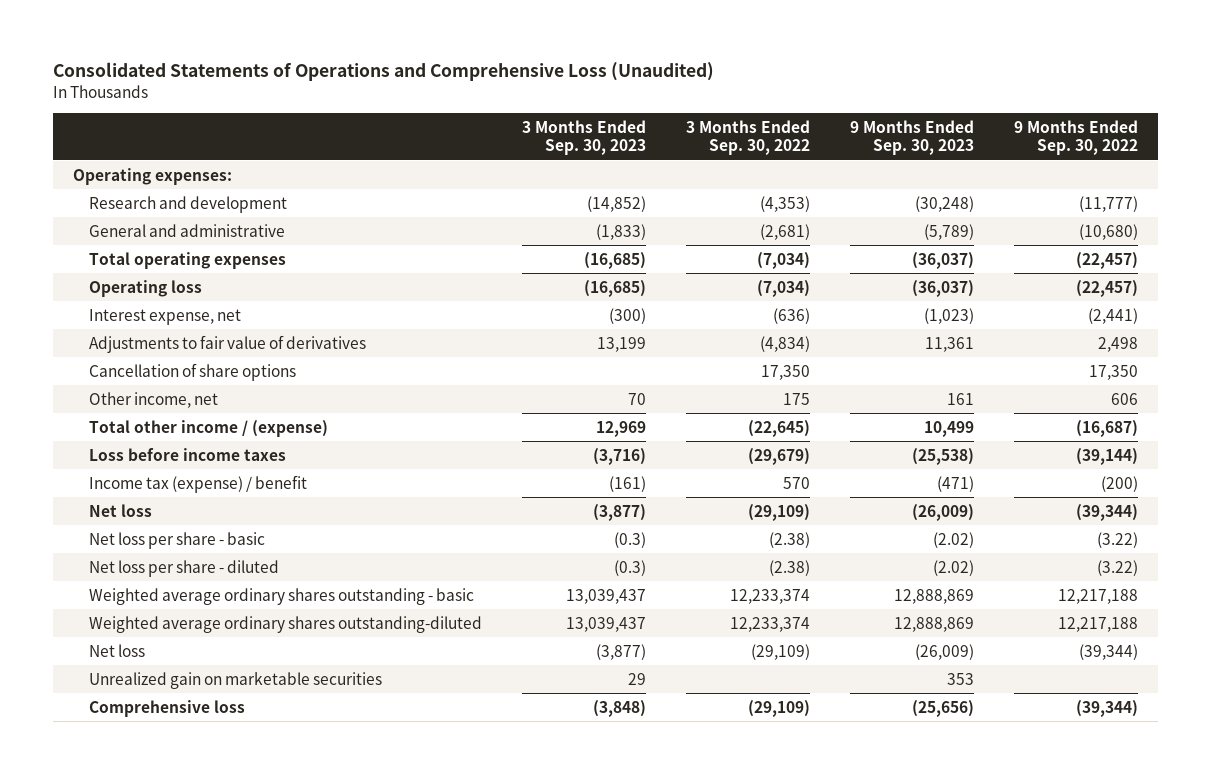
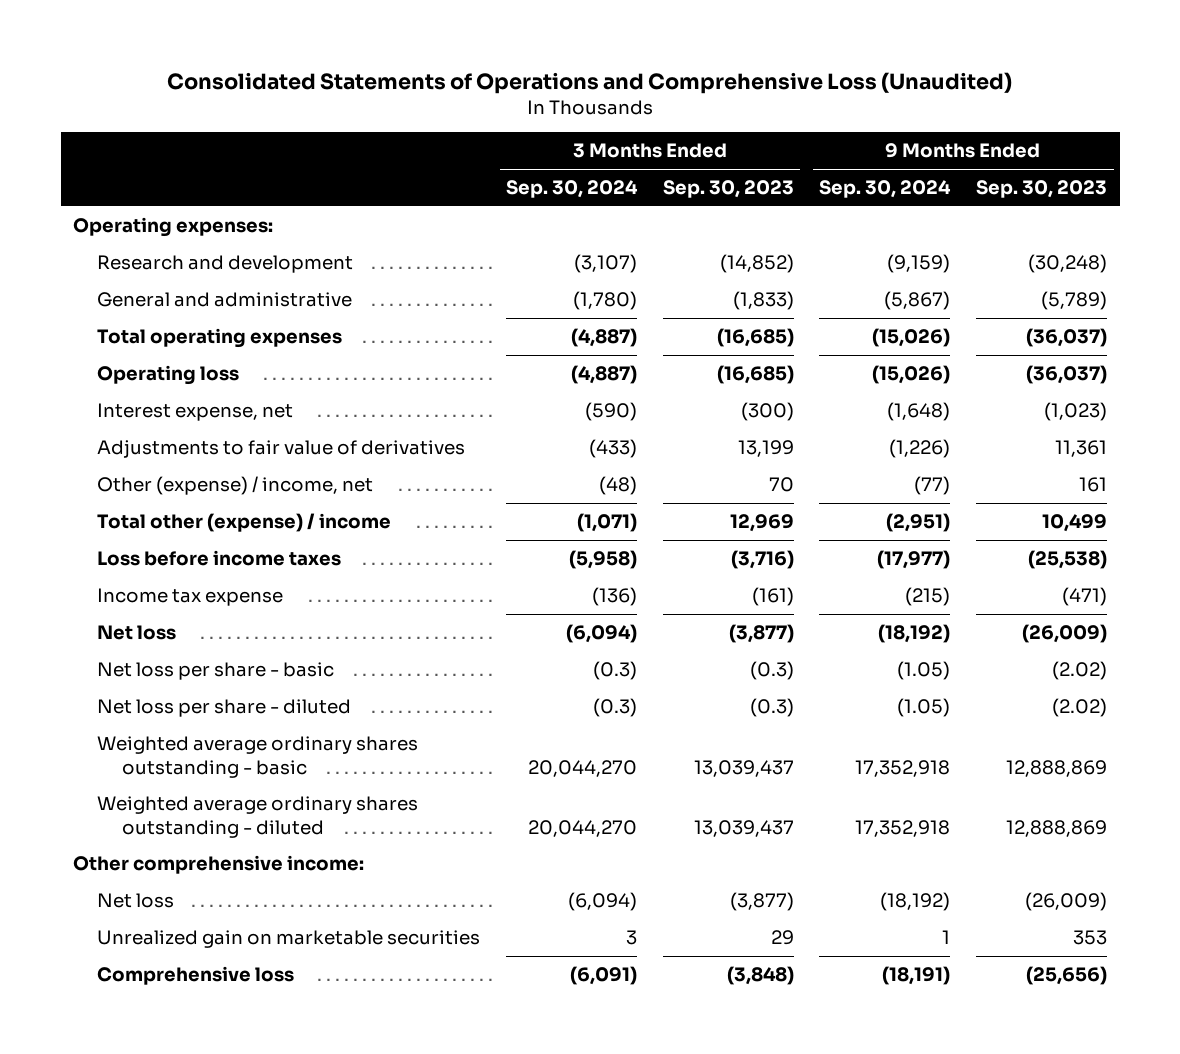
- | 3 Months Ended Sep. 30, 2023 | 3 Months Ended Sep. 30, 2022 | 9 Months Ended Sep. 30, 2023 | 9 Months Ended Sep. 30, 2022
+ | 3 Months Ended Sep. 30, 2024 | 3 Months Ended Sep. 30, 2023 | 9 Months Ended Sep. 30, 2024 | 9 Months Ended Sep. 30, 2023
- Cancellation of share options | | 17,350 | | 17,350
- Other income, net | 70 | 175 | 161 | 606
- Total other income / (expense) | 12,969 | (22,645) | 10,499 | (16,687)
+ Other (expense) / income, net | (48) | 70 | (77) | 161
+ Total other (expense) / income | (1,071) | 12,969 | (2,951) | 10,499
- Income tax (expense) / benefit | (161) | 570 | (471) | (200)
+ Income tax expense | (136) | (161) | (215) | (471)
- Weighted average ordinary shares outstanding-diluted | 13,039,437 | 12,233,374 | 12,888,869 | 12,217,188
+ Weighted average ordinary shares outstanding - diluted | 20,044,270 | 13,039,437 | 17,352,918 | 12,888,869
+ Other comprehensive income:

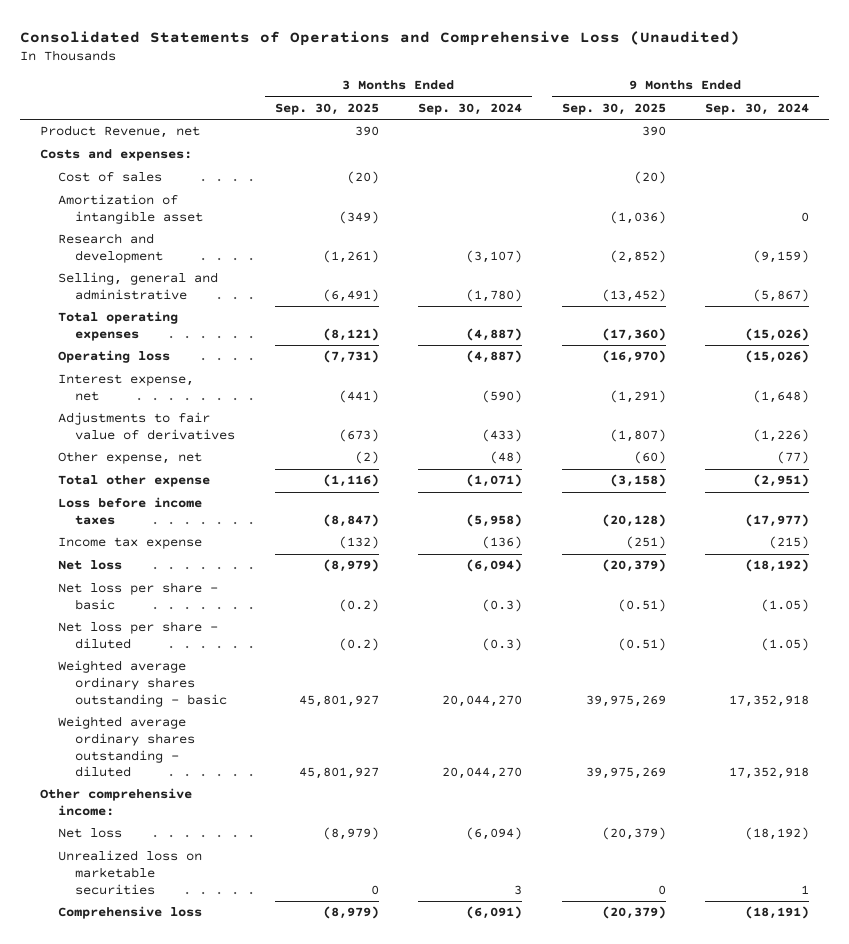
- | 3 Months Ended Sep. 30, 2024 | 3 Months Ended Sep. 30, 2023 | 9 Months Ended Sep. 30, 2024 | 9 Months Ended Sep. 30, 2023
+ | 3 Months Ended Sep. 30, 2025 | 3 Months Ended Sep. 30, 2024 | 9 Months Ended Sep. 30, 2025 | 9 Months Ended Sep. 30, 2024
- Operating expenses:
+ Product Revenue, net | 390 | | 390 |
+ Costs and expenses:
+ Cost of sales | (20) | | (20) |
+ Amortization of intangible asset | (349) | | (1,036) | 0
- General and administrative | (1,780) | (1,833) | (5,867) | (5,789)
+ Selling, general and administrative | (6,491) | (1,780) | (13,452) | (5,867)
- Other (expense) / income, net | (48) | 70 | (77) | 161
- Total other (expense) / income | (1,071) | 12,969 | (2,951) | 10,499
+ Other expense, net | (2) | (48) | (60) | (77)
+ Total other expense | (1,116) | (1,071) | (3,158) | (2,951)
- Unrealized gain on marketable securities | 3 | 29 | 1 | 353
+ Unrealized loss on marketable securities | 0 | 3 | 0 | 1

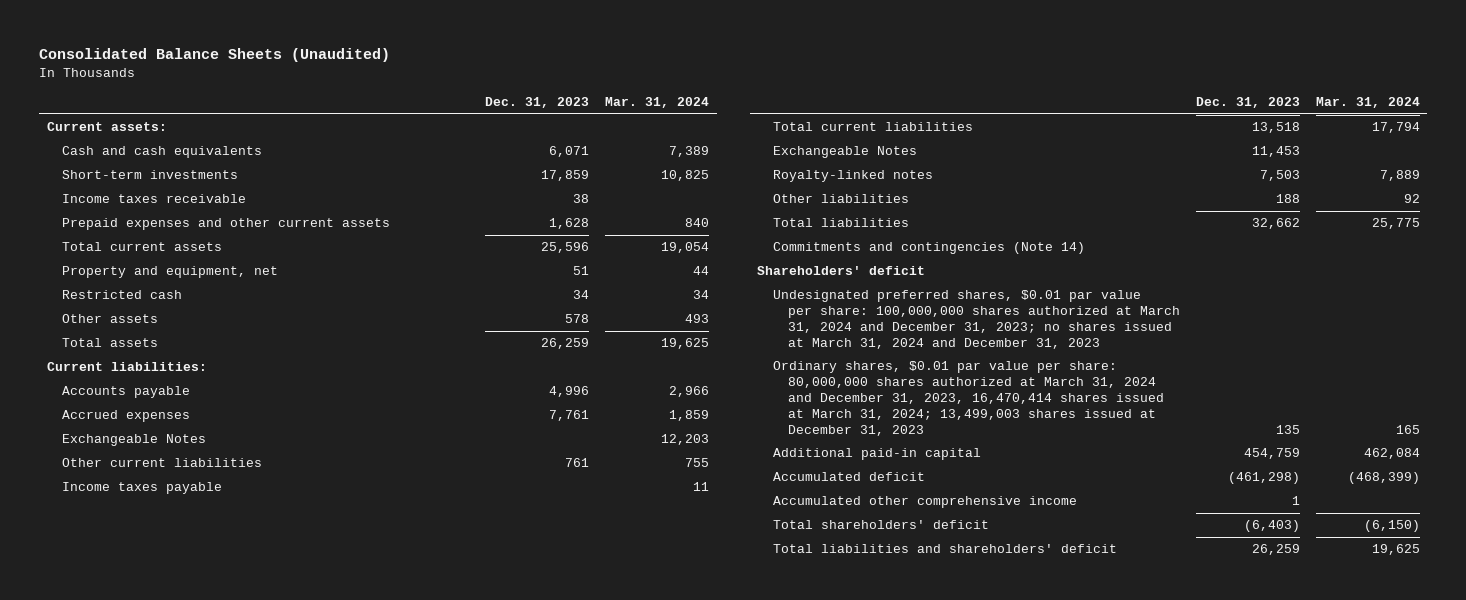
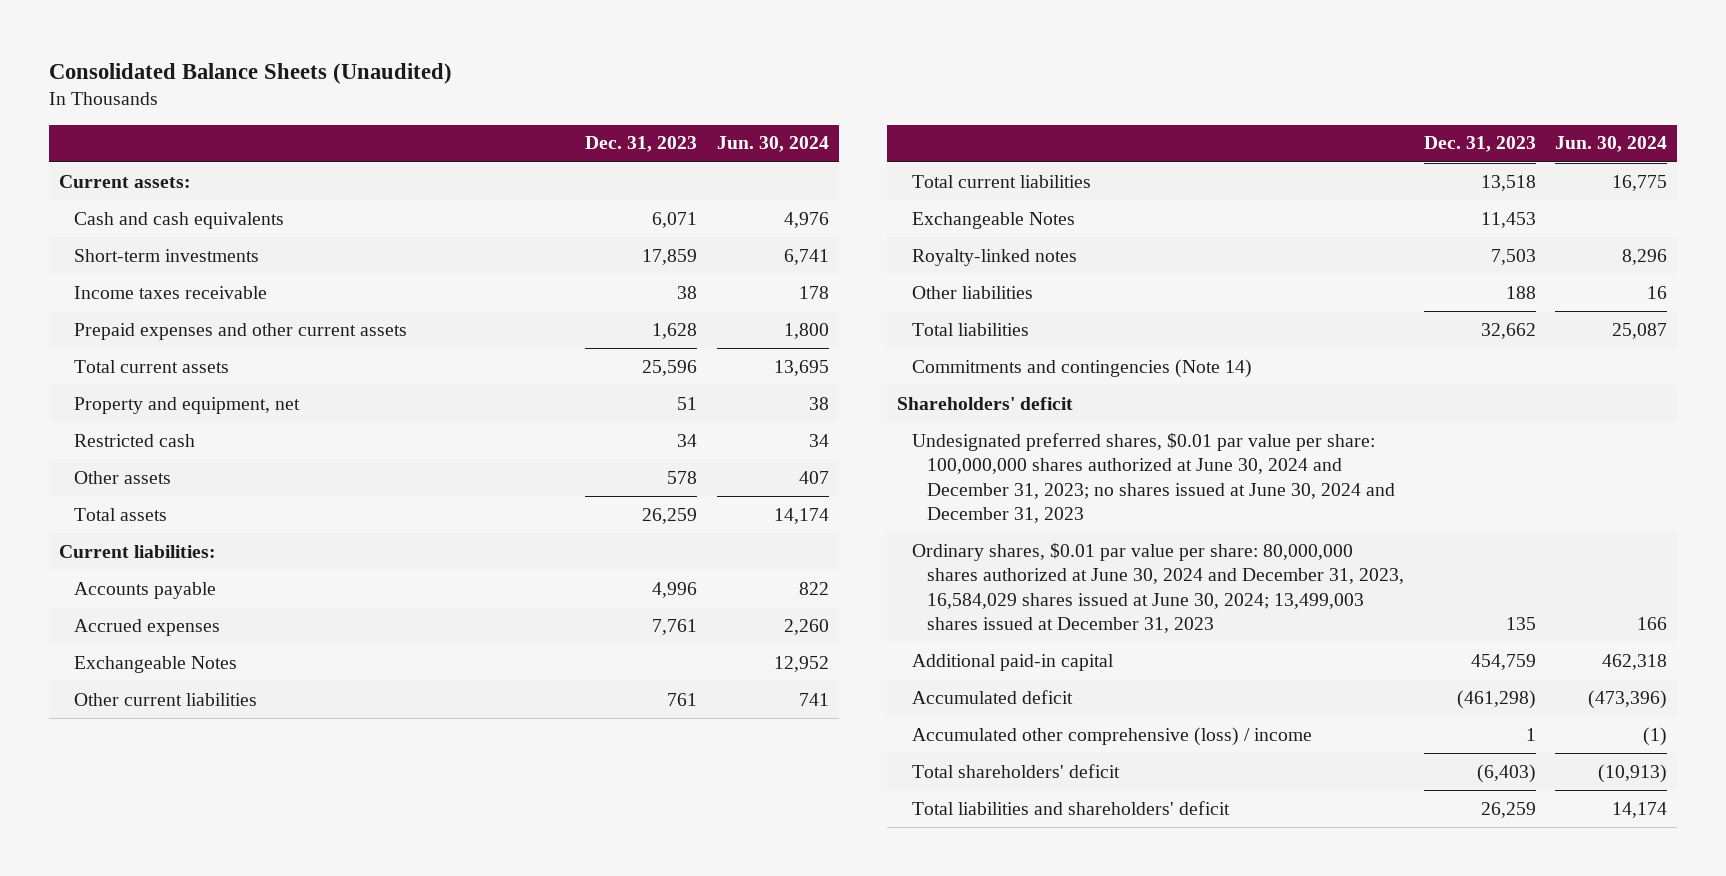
- | Dec. 31, 2023 | Mar. 31, 2024
+ | Dec. 31, 2023 | Jun. 30, 2024
- Income taxes payable | | 11
- Undesignated preferred shares, $0.01 par value per share: 100,000,000 shares authorized at March 31, 2024 and December 31, 2023; no shares issued at March 31, 2024 and December 31, 2023
- Ordinary shares, $0.01 par value per share: 80,000,000 shares authorized at March 31, 2024 and December 31, 2023, 16,470,414 shares issued at March 31, 2024; 13,499,003 shares issued at December 31, 2023 | 135 | 165
+ Undesignated preferred shares, $0.01 par value per share: 100,000,000 shares authorized at June 30, 2024 and December 31, 2023; no shares issued at June 30, 2024 and December 31, 2023
+ Ordinary shares, $0.01 par value per share: 80,000,000 shares authorized at June 30, 2024 and December 31, 2023, 16,584,029 shares issued at June 30, 2024; 13,499,003 shares issued at December 31, 2023 | 135 | 166
- Accumulated other comprehensive income | 1 |
+ Accumulated other comprehensive (loss) / income | 1 | (1)

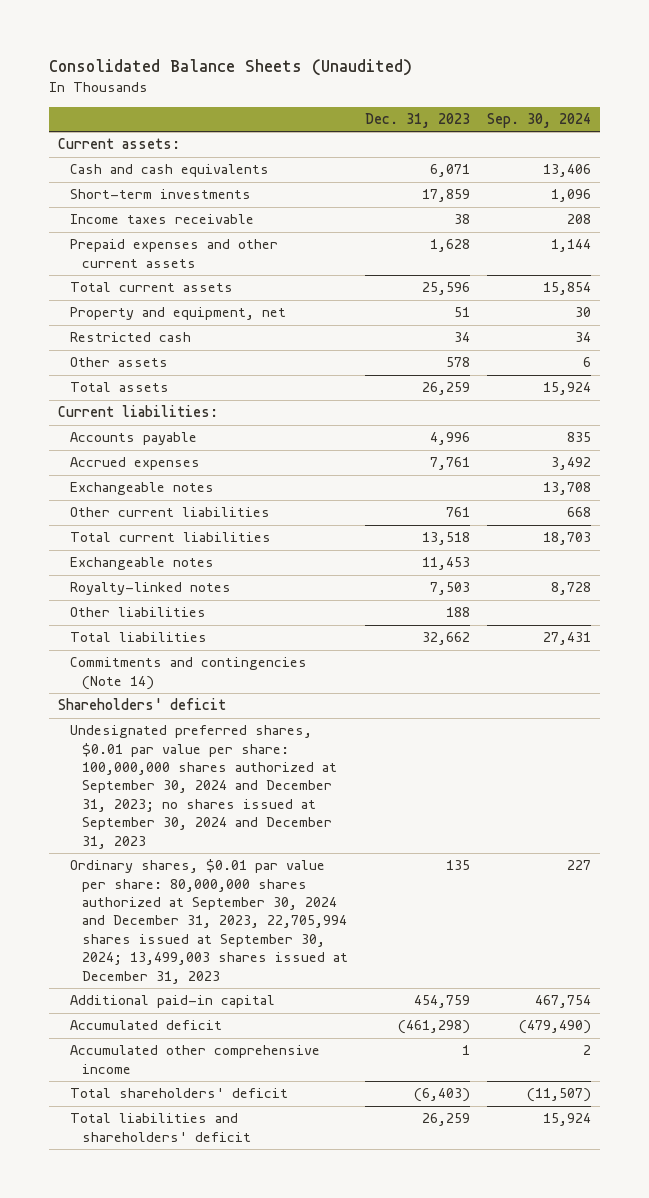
- | Dec. 31, 2023 | Jun. 30, 2024
+ | Dec. 31, 2023 | Sep. 30, 2024
- Exchangeable Notes | | 12,952
+ Exchangeable notes | | 13,708
- Exchangeable Notes | 11,453 |
+ Exchangeable notes | 11,453 |
- Undesignated preferred shares, $0.01 par value per share: 100,000,000 shares authorized at June 30, 2024 and December 31, 2023; no shares issued at June 30, 2024 and December 31, 2023
- Ordinary shares, $0.01 par value per share: 80,000,000 shares authorized at June 30, 2024 and December 31, 2023, 16,584,029 shares issued at June 30, 2024; 13,499,003 shares issued at December 31, 2023 | 135 | 166
+ Undesignated preferred shares, $0.01 par value per share: 100,000,000 shares authorized at September 30, 2024 and December 31, 2023; no shares issued at September 30, 2024 and December 31, 2023
+ Ordinary shares, $0.01 par value per share: 80,000,000 shares authorized at September 30, 2024 and December 31, 2023, 22,705,994 shares issued at September 30, 2024; 13,499,003 shares issued at December 31, 2023 | 135 | 227
- Accumulated other comprehensive (loss) / income | 1 | (1)
+ Accumulated other comprehensive income | 1 | 2

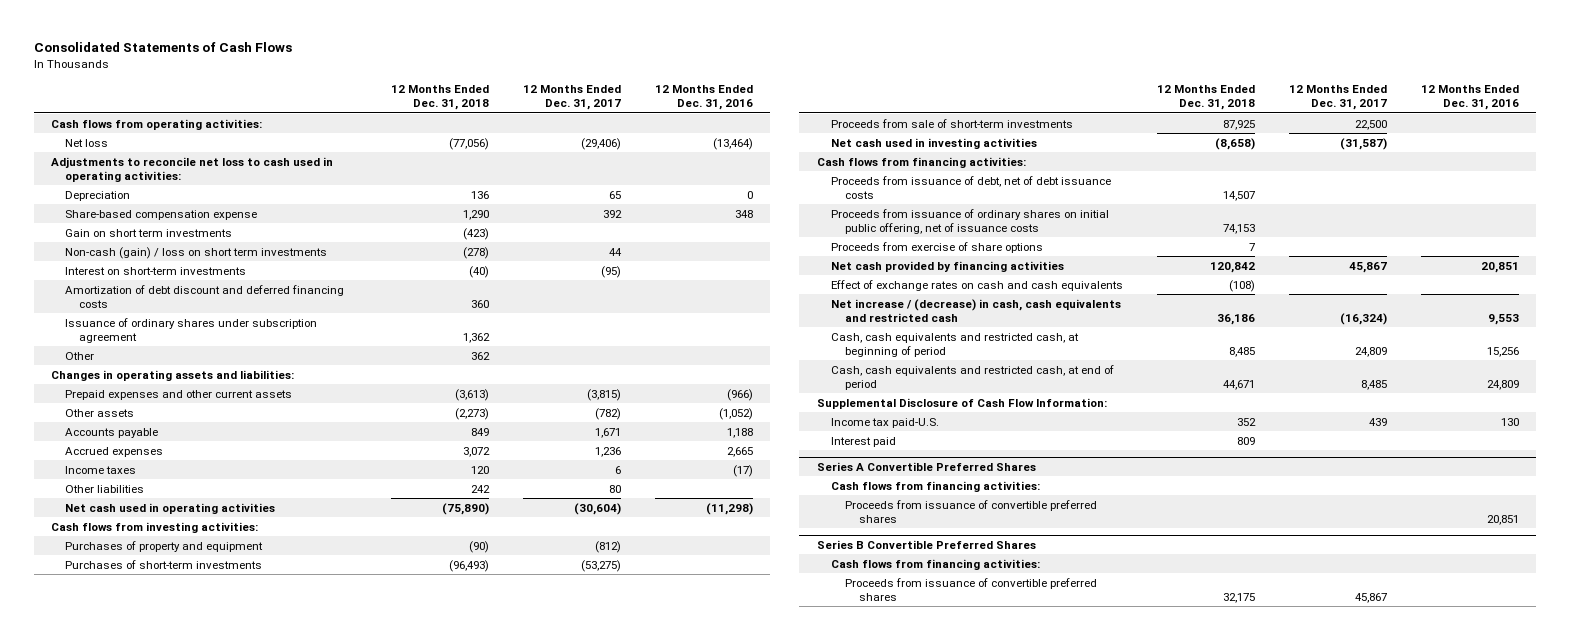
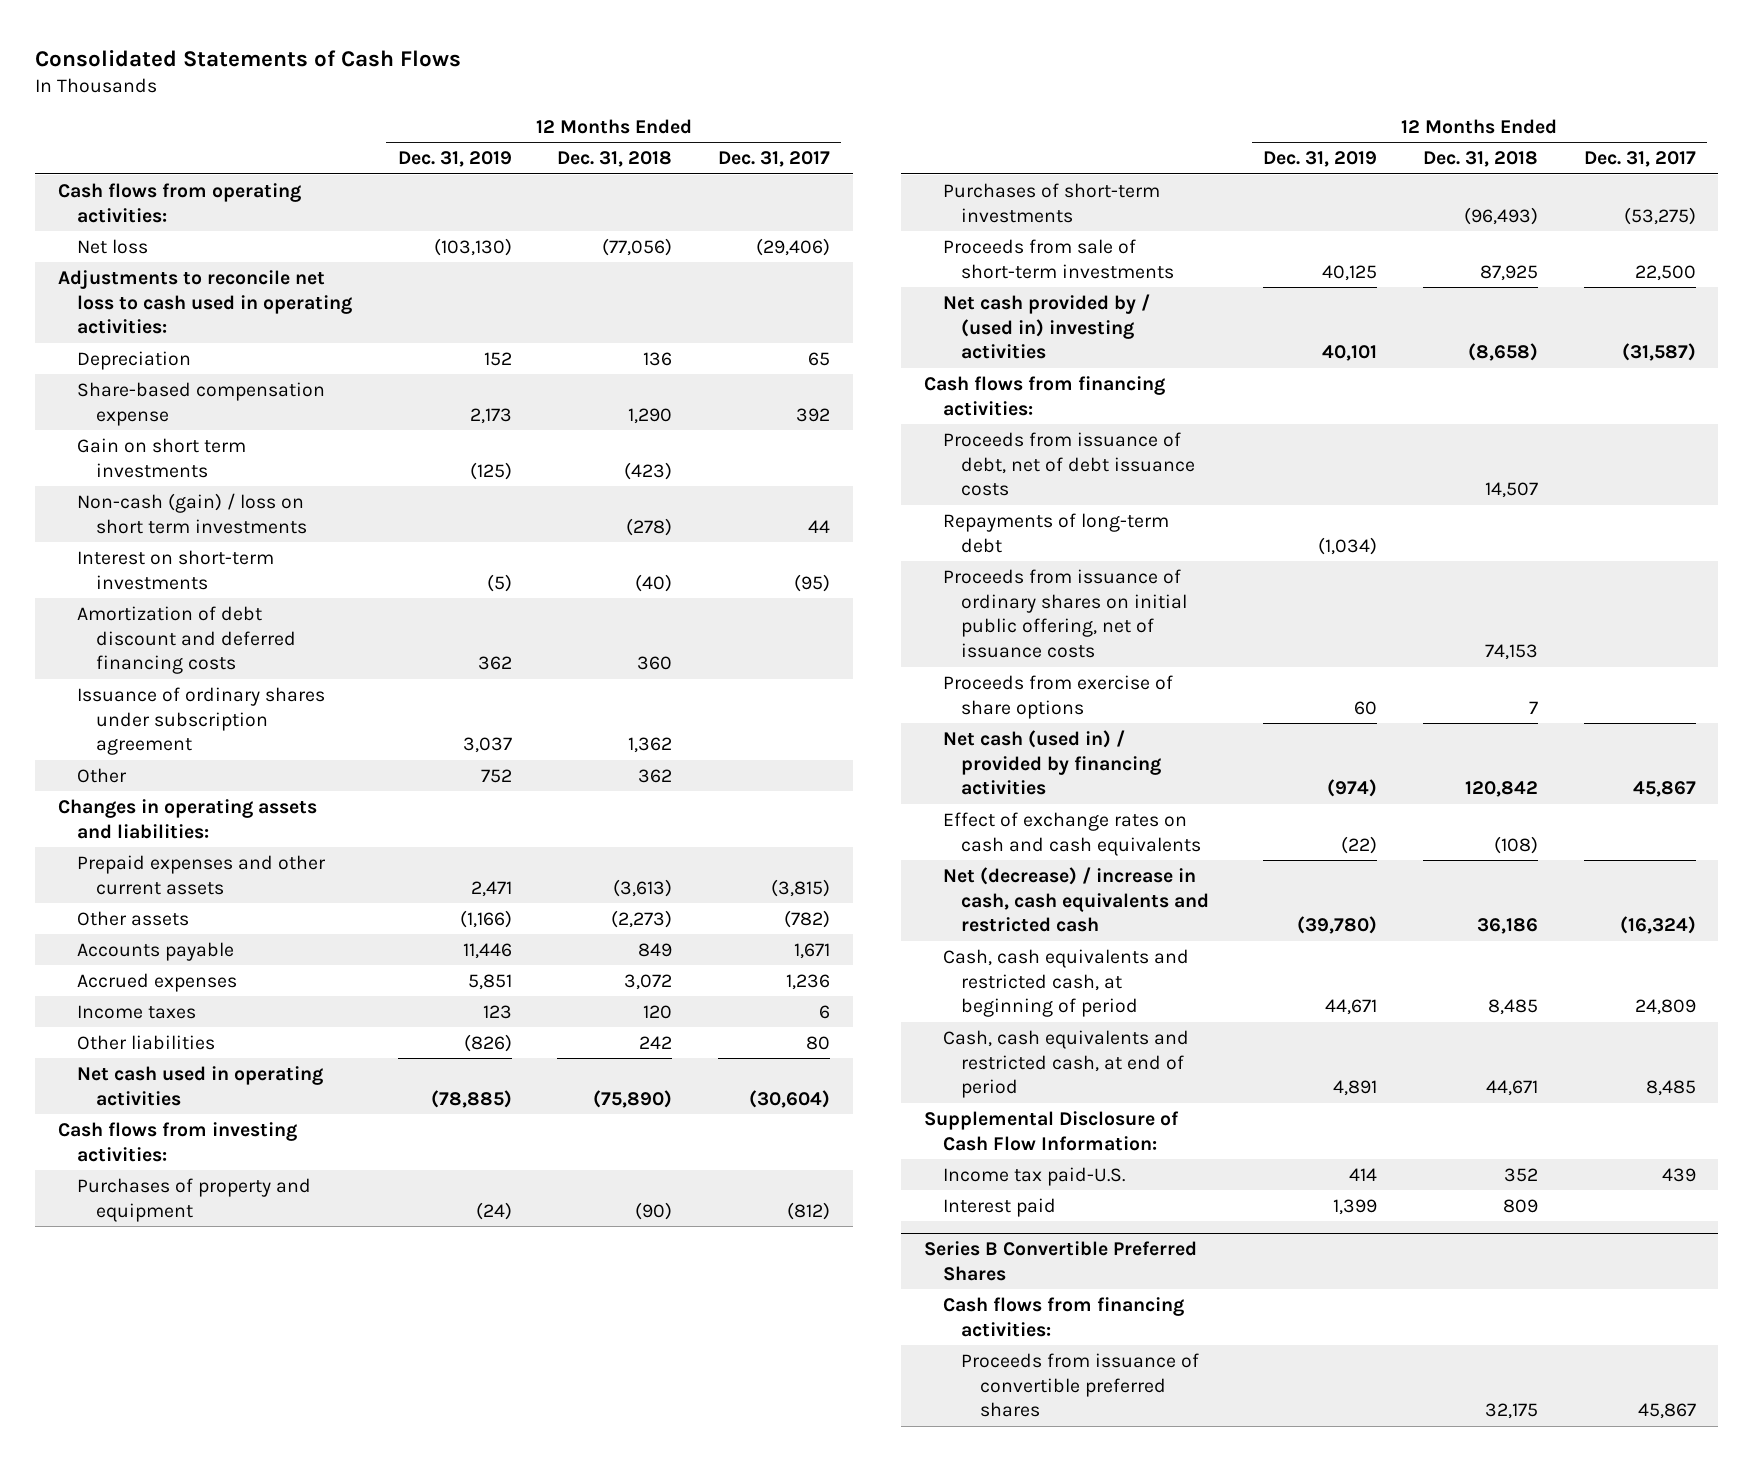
- | 12 Months Ended Dec. 31, 2018 | 12 Months Ended Dec. 31, 2017 | 12 Months Ended Dec. 31, 2016
+ | 12 Months Ended Dec. 31, 2019 | 12 Months Ended Dec. 31, 2018 | 12 Months Ended Dec. 31, 2017
- Net cash used in investing activities | (8,658) | (31,587) |
+ Net cash provided by / (used in) investing activities | 40,101 | (8,658) | (31,587)
+ Repayments of long-term debt | (1,034) | |
- Net cash provided by financing activities | 120,842 | 45,867 | 20,851
+ Net cash (used in) / provided by financing activities | (974) | 120,842 | 45,867
- Net increase / (decrease) in cash, cash equivalents and restricted cash | 36,186 | (16,324) | 9,553
+ Net (decrease) / increase in cash, cash equivalents and restricted cash | (39,780) | 36,186 | (16,324)
- Series A Convertible Preferred Shares
- Cash flows from financing activities:
- Proceeds from issuance of convertible preferred shares | | | 20,851

